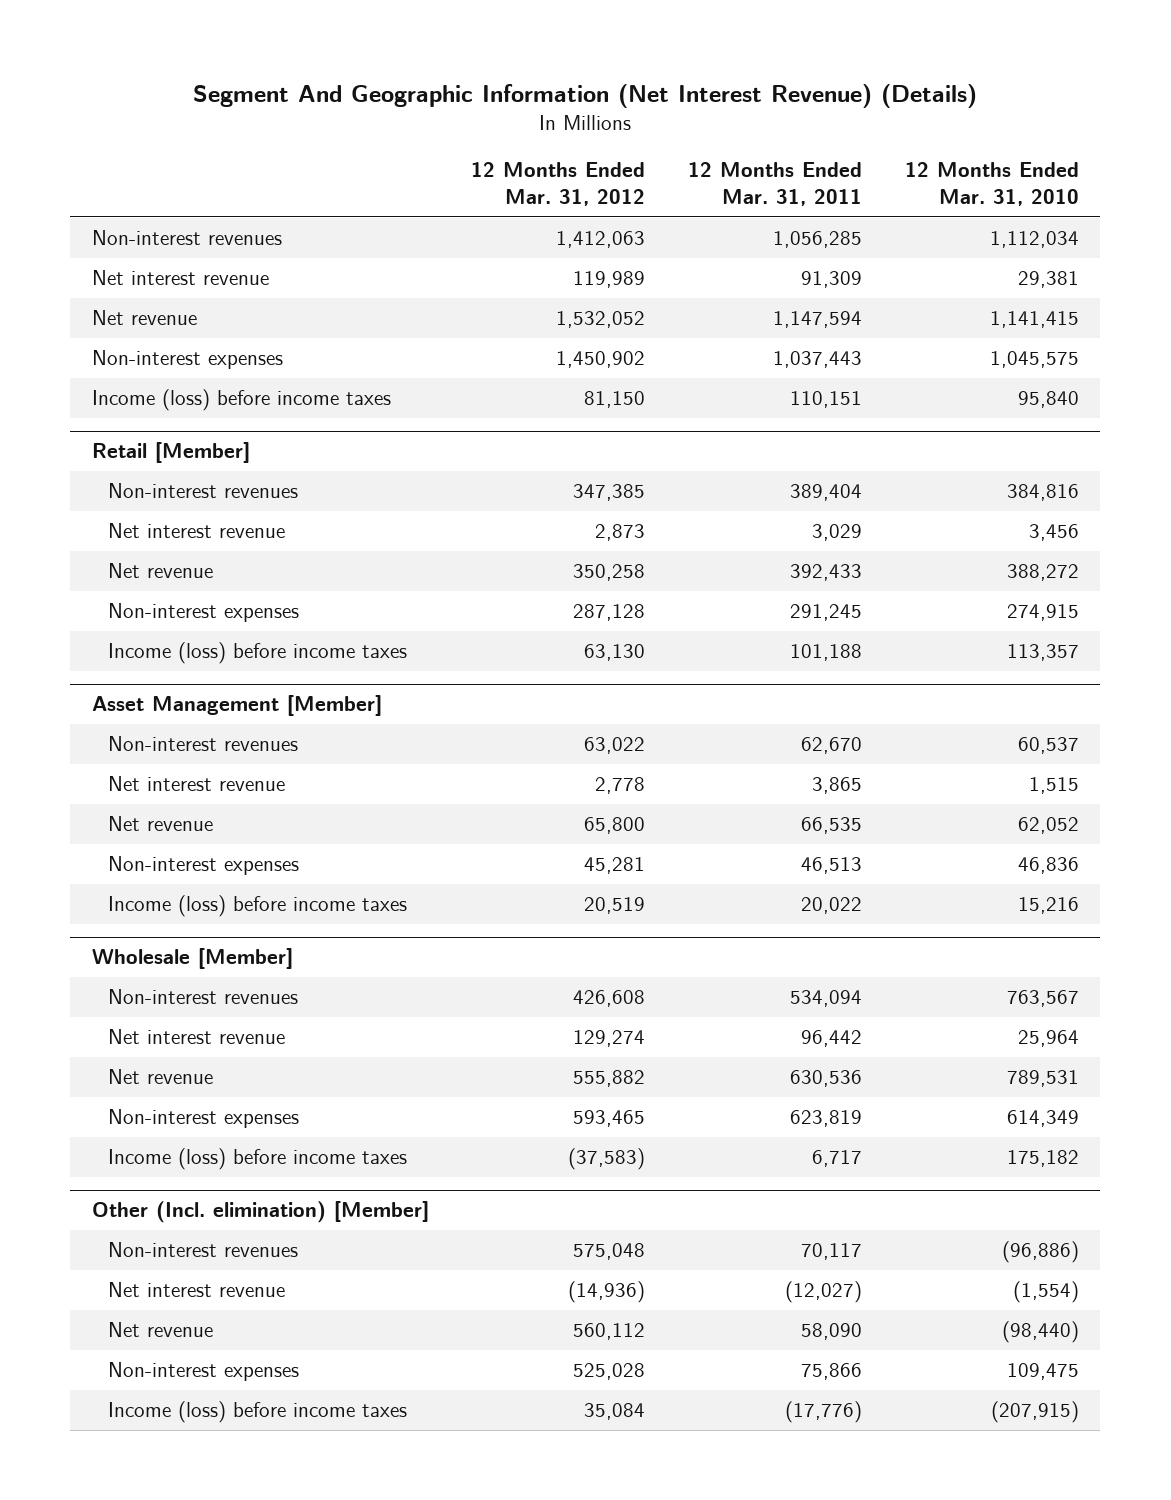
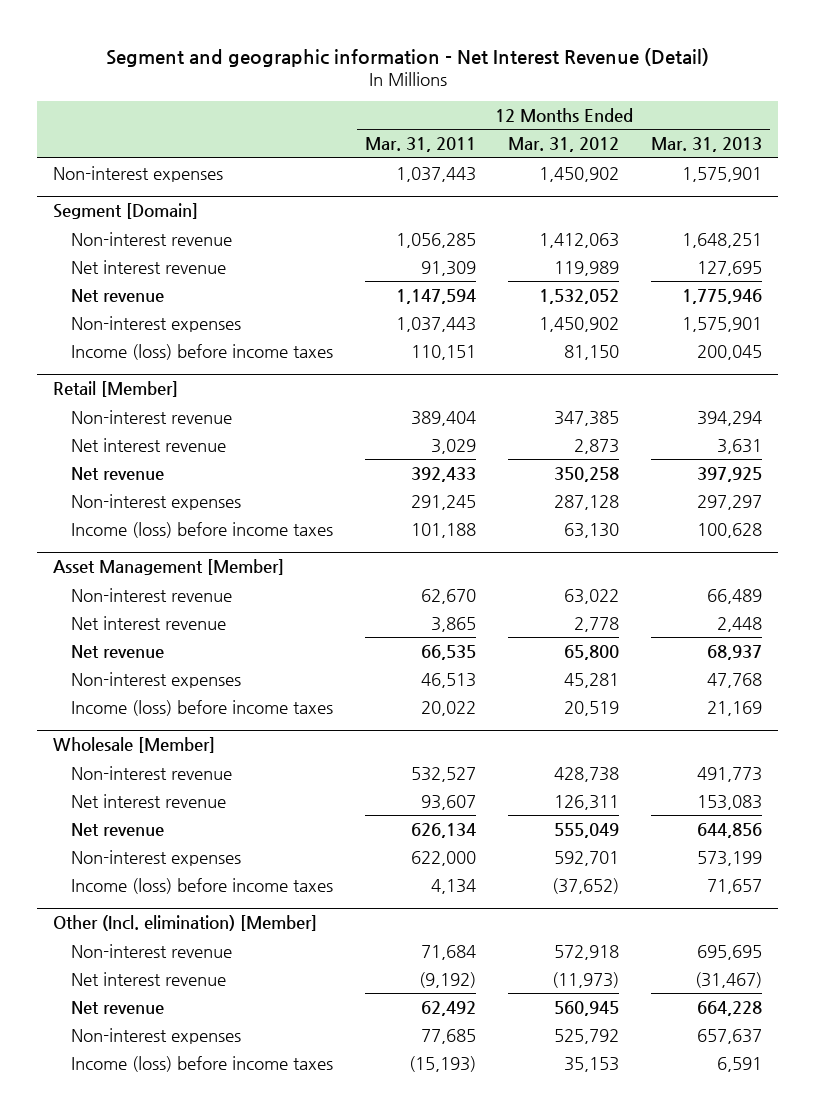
- Segment And Geographic Information (Net Interest Revenue) (Details)
+ Segment and geographic information - Net Interest Revenue (Detail)
- | 12 Months Ended Mar. 31, 2012 | 12 Months Ended Mar. 31, 2011 | 12 Months Ended Mar. 31, 2010
+ | 12 Months Ended Mar. 31, 2011 | 12 Months Ended Mar. 31, 2012 | 12 Months Ended Mar. 31, 2013
- Non-interest revenues | 1,412,063 | 1,056,285 | 1,112,034
+ Non-interest expenses | 1,037,443 | 1,450,902 | 1,575,901
+ Segment [Domain]
+ Non-interest revenue | 1,056,285 | 1,412,063 | 1,648,251
@ Retail [Member]
- Non-interest revenues | 347,385 | 389,404 | 384,816
+ Non-interest revenue | 389,404 | 347,385 | 394,294
@ Asset Management [Member]
- Non-interest revenues | 63,022 | 62,670 | 60,537
+ Non-interest revenue | 62,670 | 63,022 | 66,489
@ Wholesale [Member]
- Non-interest revenues | 426,608 | 534,094 | 763,567
- Net interest revenue | 129,274 | 96,442 | 25,964
- Net revenue | 555,882 | 630,536 | 789,531
- Non-interest expenses | 593,465 | 623,819 | 614,349
- Income (loss) before income taxes | (37,583) | 6,717 | 175,182
+ Non-interest revenue | 532,527 | 428,738 | 491,773
+ Net interest revenue | 93,607 | 126,311 | 153,083
+ Net revenue | 626,134 | 555,049 | 644,856
+ Non-interest expenses | 622,000 | 592,701 | 573,199
+ Income (loss) before income taxes | 4,134 | (37,652) | 71,657
@ Other (Incl. elimination) [Member]
- Non-interest revenues | 575,048 | 70,117 | (96,886)
- Net interest revenue | (14,936) | (12,027) | (1,554)
- Net revenue | 560,112 | 58,090 | (98,440)
- Non-interest expenses | 525,028 | 75,866 | 109,475
- Income (loss) before income taxes | 35,084 | (17,776) | (207,915)
+ Non-interest revenue | 71,684 | 572,918 | 695,695
+ Net interest revenue | (9,192) | (11,973) | (31,467)
+ Net revenue | 62,492 | 560,945 | 664,228
+ Non-interest expenses | 77,685 | 525,792 | 657,637
+ Income (loss) before income taxes | (15,193) | 35,153 | 6,591

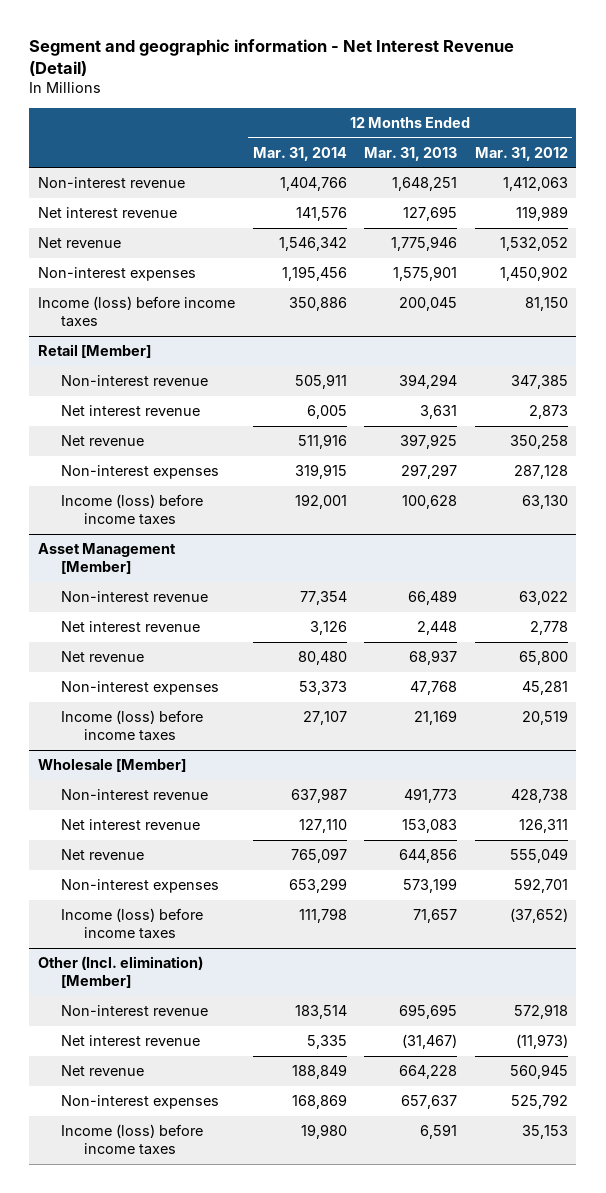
- | 12 Months Ended Mar. 31, 2011 | 12 Months Ended Mar. 31, 2012 | 12 Months Ended Mar. 31, 2013
+ | 12 Months Ended Mar. 31, 2014 | 12 Months Ended Mar. 31, 2013 | 12 Months Ended Mar. 31, 2012
- Non-interest expenses | 1,037,443 | 1,450,902 | 1,575,901
- Segment [Domain]

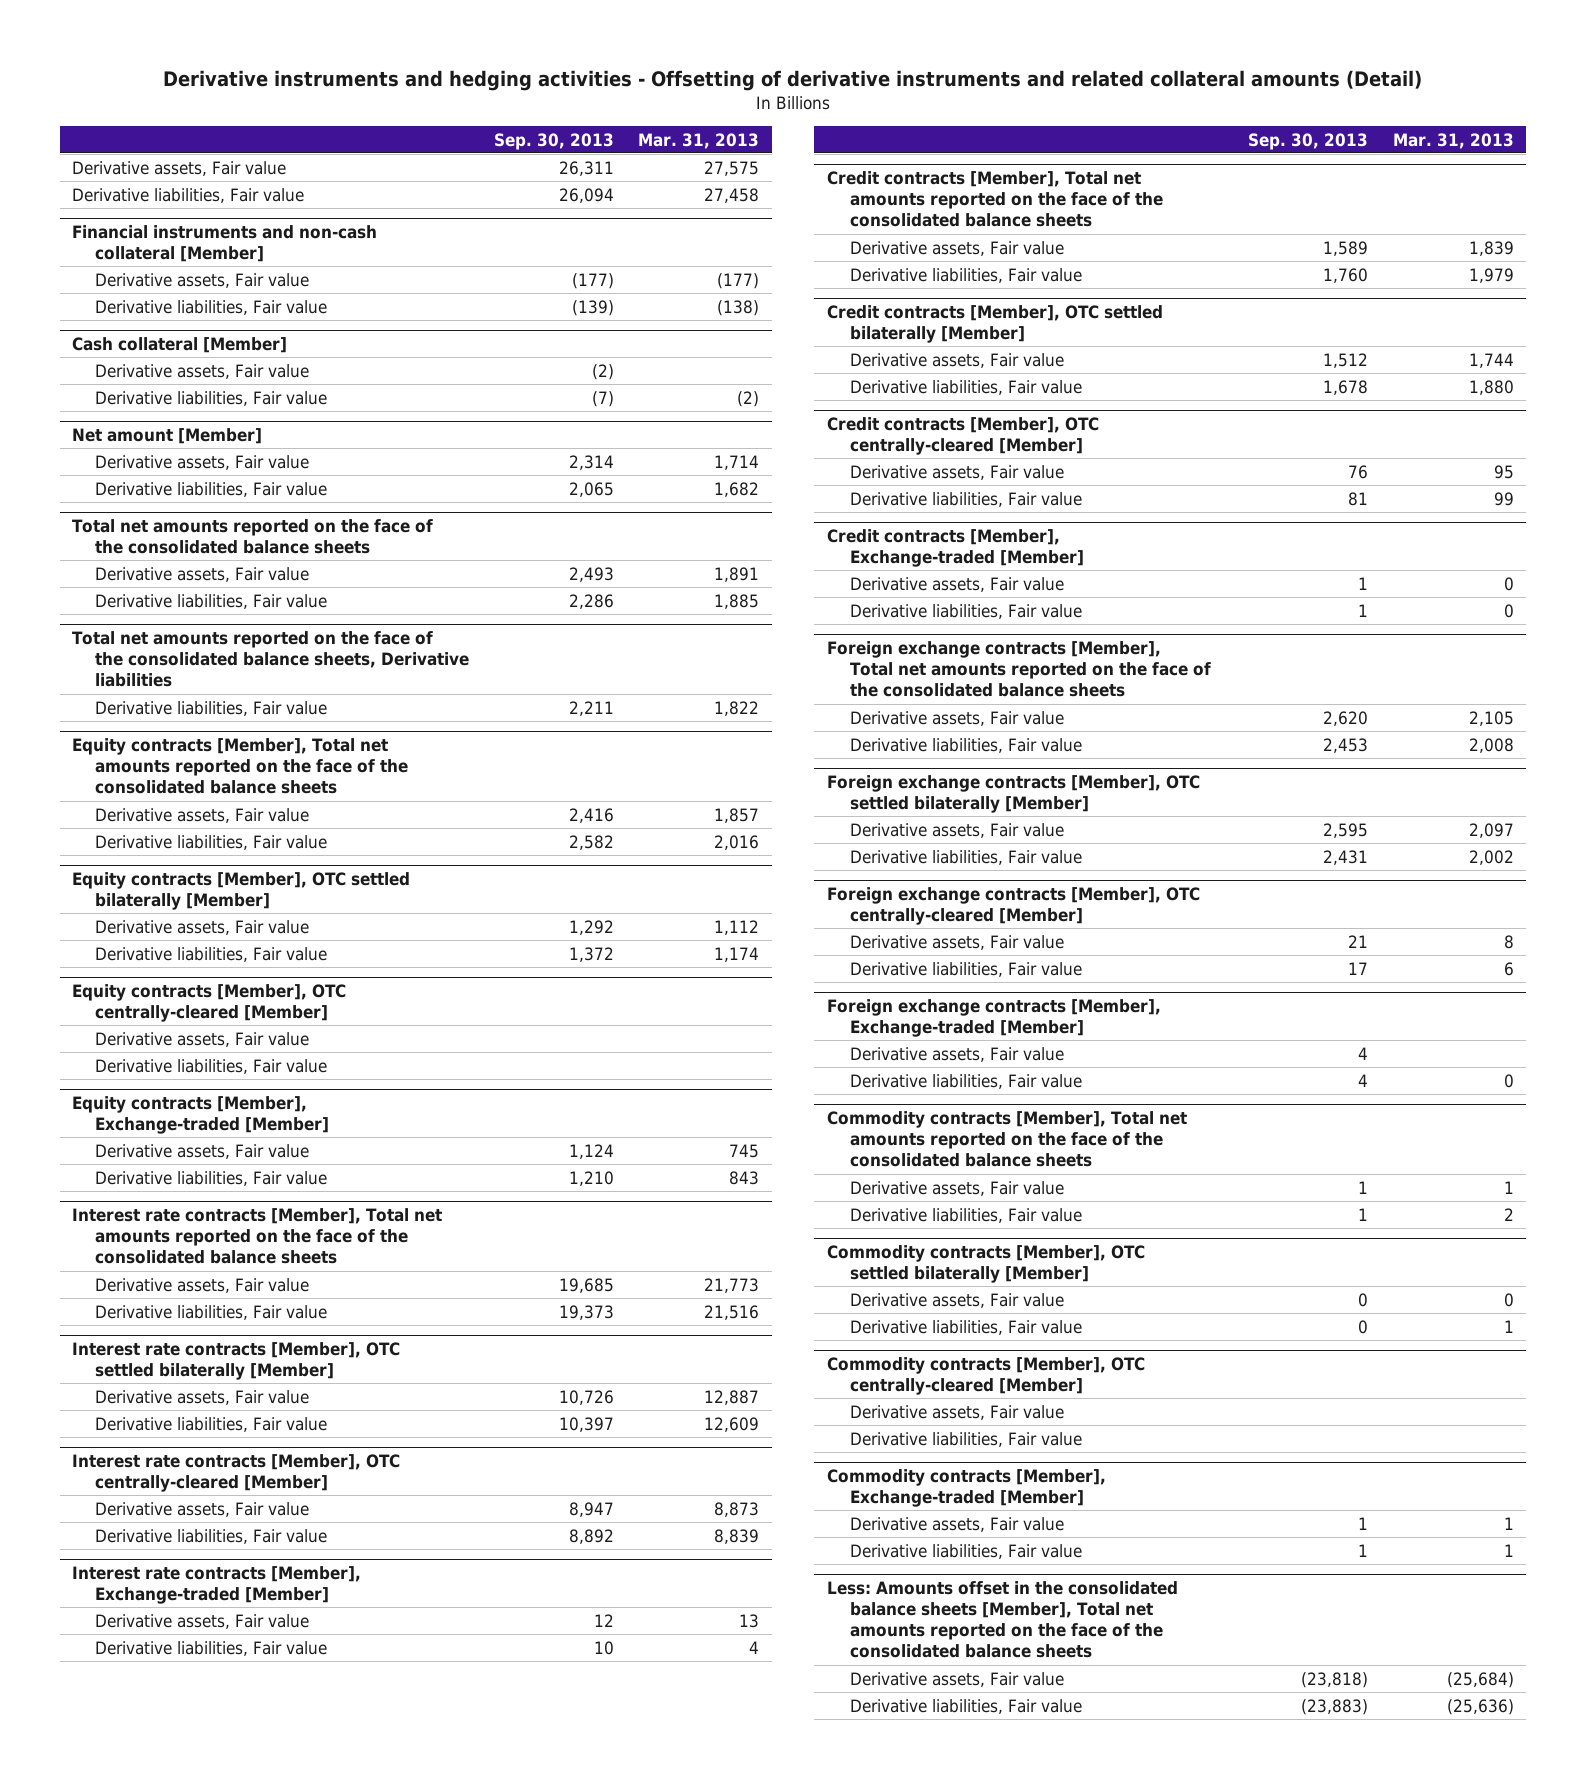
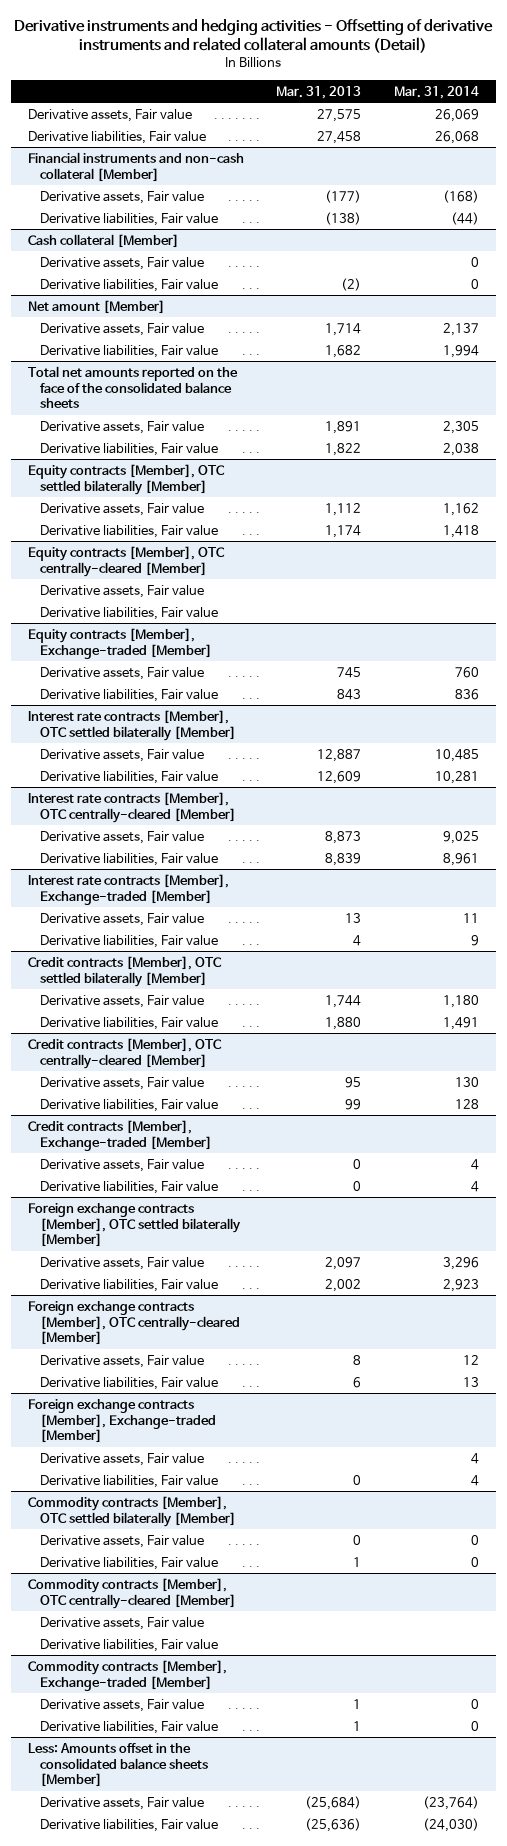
- | Sep. 30, 2013 | Mar. 31, 2013
+ | Mar. 31, 2013 | Mar. 31, 2014
@ Total net amounts reported on the face of the consolidated balance sheets
- Derivative liabilities, Fair value | 2,286 | 1,885
- Total net amounts reported on the face of the consolidated balance sheets, Derivative liabilities
- Equity contracts [Member], Total net amounts reported on the face of the consolidated balance sheets
- Derivative assets, Fair value | 2,416 | 1,857
- Derivative liabilities, Fair value | 2,582 | 2,016
- Interest rate contracts [Member], Total net amounts reported on the face of the consolidated balance sheets
- Derivative assets, Fair value | 19,685 | 21,773
- Derivative liabilities, Fair value | 19,373 | 21,516
- Credit contracts [Member], Total net amounts reported on the face of the consolidated balance sheets
- Derivative assets, Fair value | 1,589 | 1,839
- Derivative liabilities, Fair value | 1,760 | 1,979
- Foreign exchange contracts [Member], Total net amounts reported on the face of the consolidated balance sheets
- Derivative assets, Fair value | 2,620 | 2,105
- Derivative liabilities, Fair value | 2,453 | 2,008
- Commodity contracts [Member], Total net amounts reported on the face of the consolidated balance sheets
- Derivative assets, Fair value | 1 | 1
- Derivative liabilities, Fair value | 1 | 2
- Less: Amounts offset in the consolidated balance sheets [Member], Total net amounts reported on the face of the consolidated balance sheets
+ Less: Amounts offset in the consolidated balance sheets [Member]

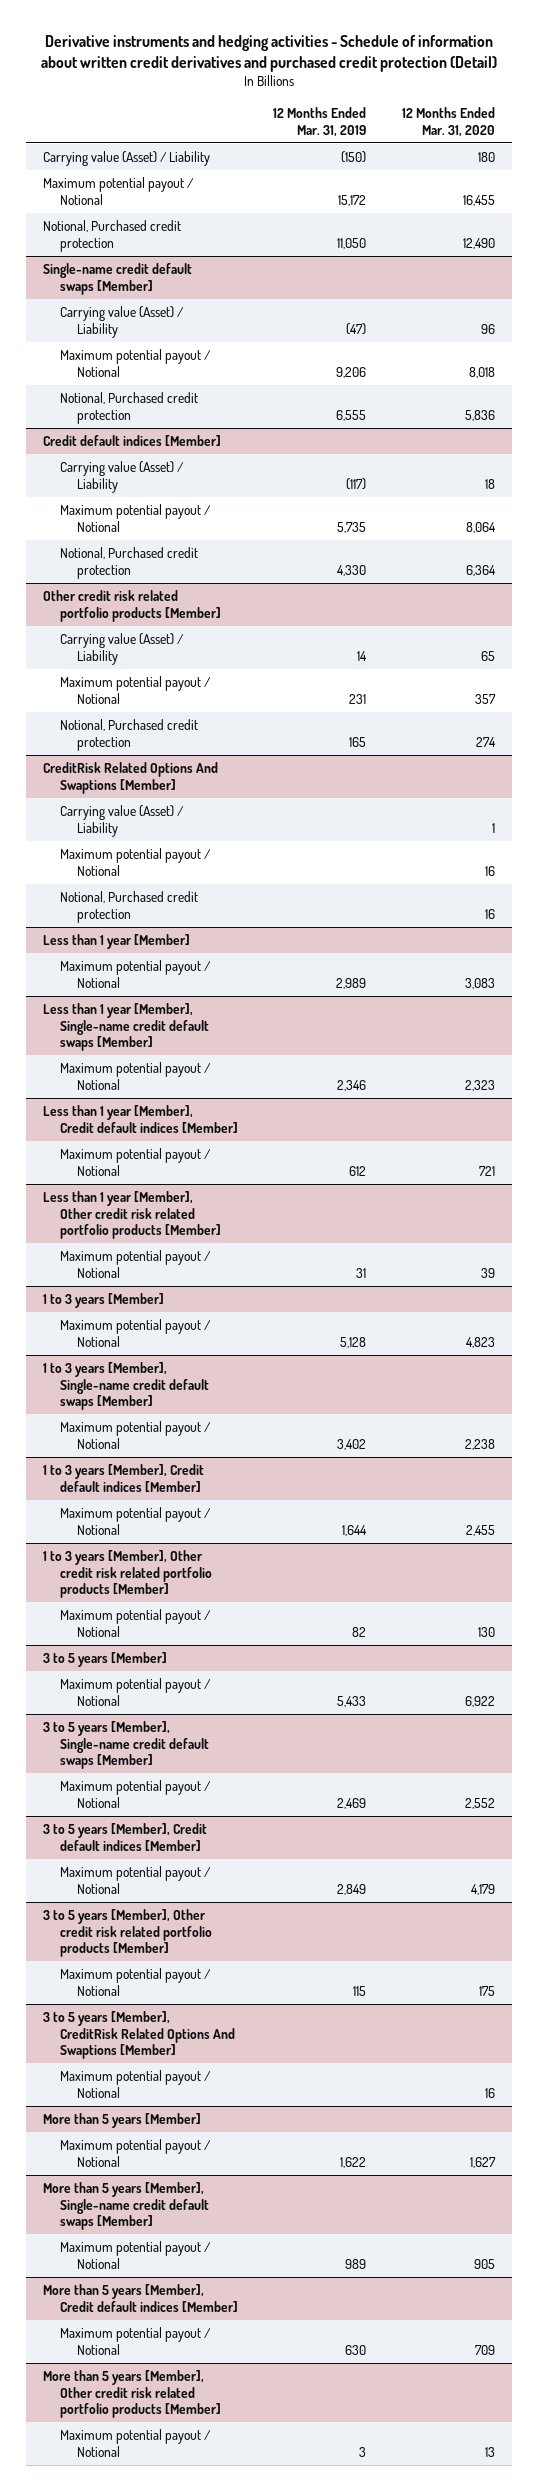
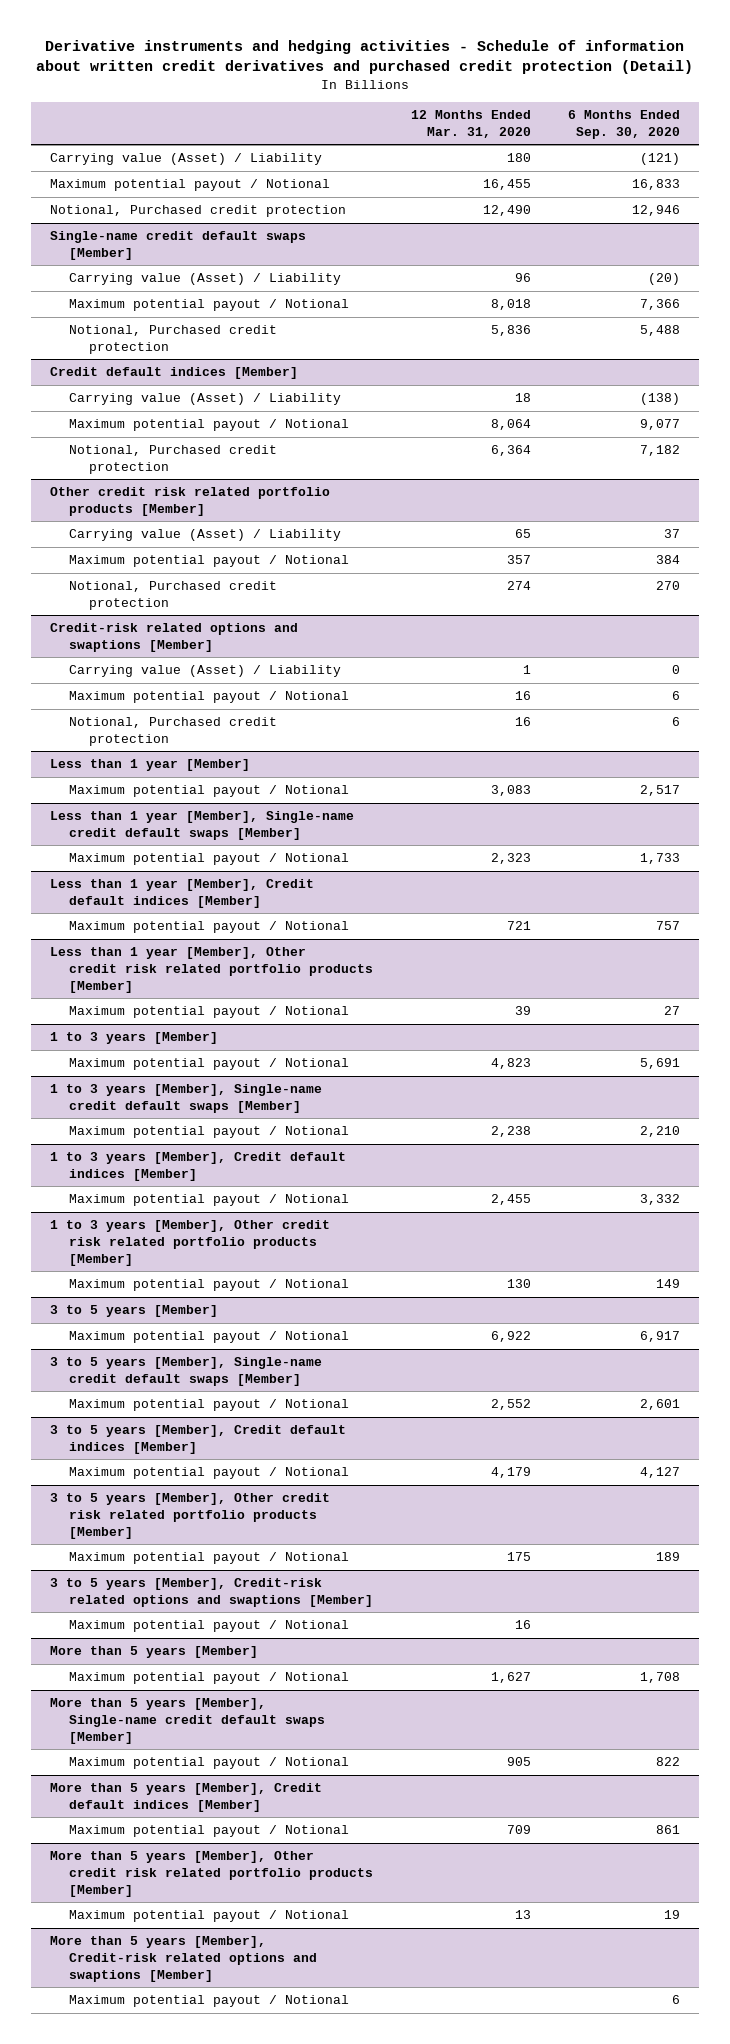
- | 12 Months Ended Mar. 31, 2019 | 12 Months Ended Mar. 31, 2020
+ | 12 Months Ended Mar. 31, 2020 | 6 Months Ended Sep. 30, 2020
- CreditRisk Related Options And Swaptions [Member]
+ Credit-risk related options and swaptions [Member]
- 3 to 5 years [Member], CreditRisk Related Options And Swaptions [Member]
+ 3 to 5 years [Member], Credit-risk related options and swaptions [Member]
+ More than 5 years [Member], Credit-risk related options and swaptions [Member]
+ Maximum potential payout / Notional | | 6

